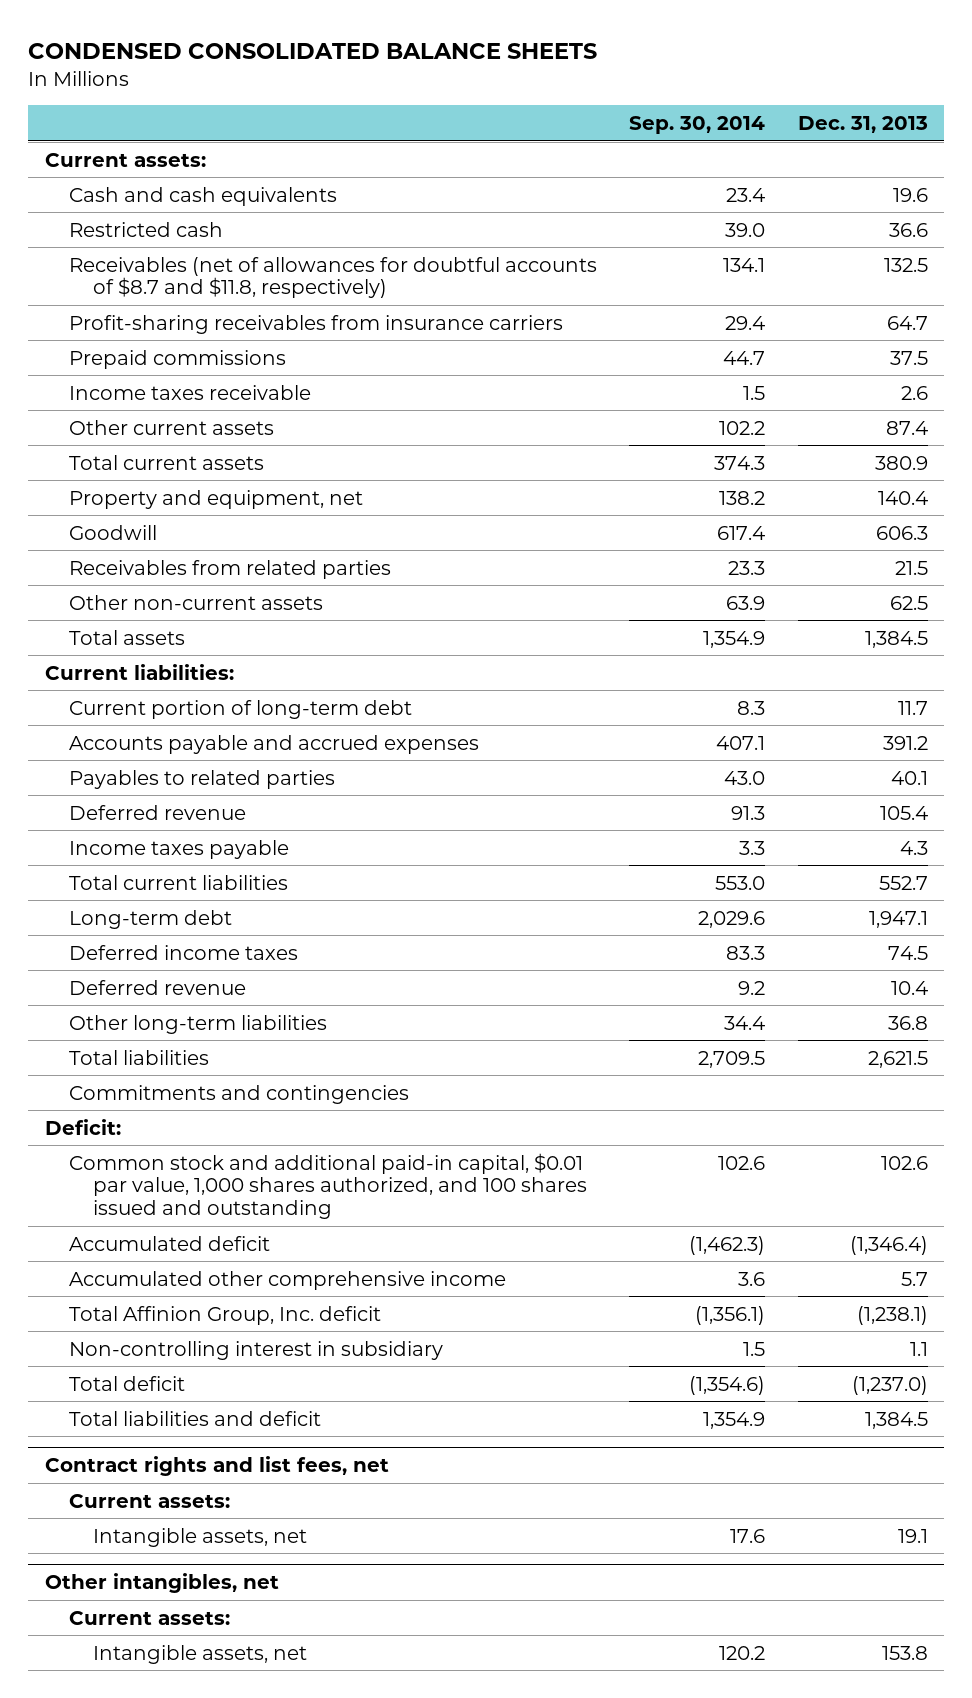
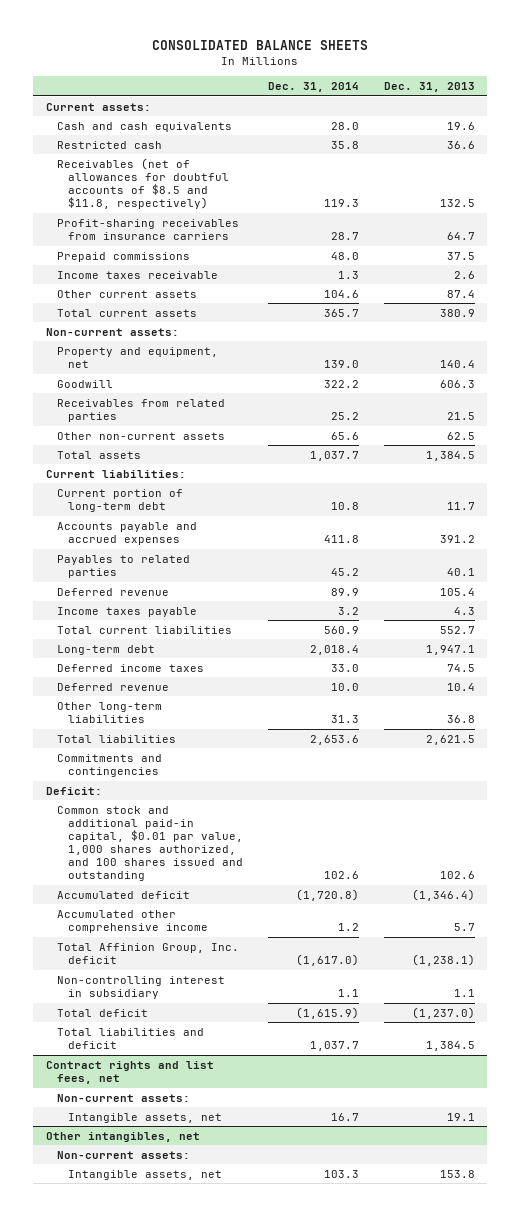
- CONDENSED CONSOLIDATED BALANCE SHEETS
+ CONSOLIDATED BALANCE SHEETS
- | Sep. 30, 2014 | Dec. 31, 2013
+ | Dec. 31, 2014 | Dec. 31, 2013
- Receivables (net of allowances for doubtful accounts of $8.7 and $11.8, respectively) | 134.1 | 132.5
+ Receivables (net of allowances for doubtful accounts of $8.5 and $11.8, respectively) | 119.3 | 132.5
+ Non-current assets:
@ Contract rights and list fees, net
- Current assets:
+ Non-current assets:
@ Other intangibles, net
- Current assets:
+ Non-current assets:

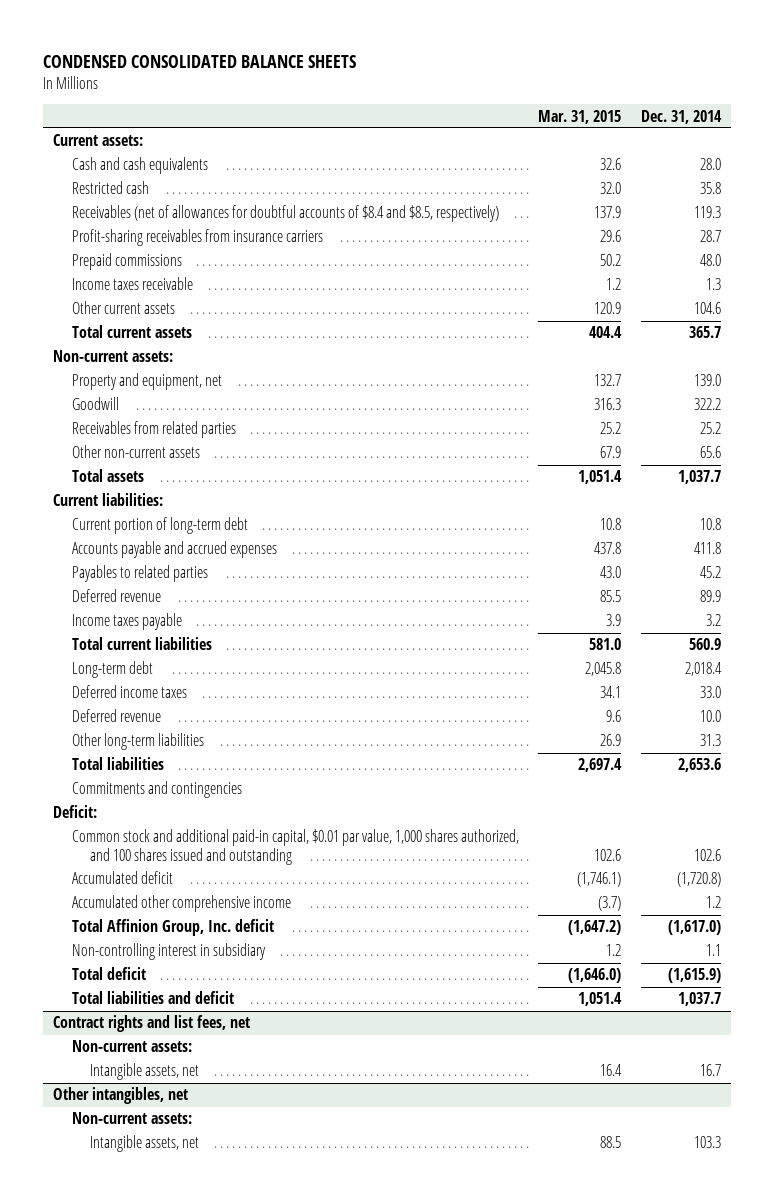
- CONSOLIDATED BALANCE SHEETS
+ CONDENSED CONSOLIDATED BALANCE SHEETS
- | Dec. 31, 2014 | Dec. 31, 2013
+ | Mar. 31, 2015 | Dec. 31, 2014
- Receivables (net of allowances for doubtful accounts of $8.5 and $11.8, respectively) | 119.3 | 132.5
+ Receivables (net of allowances for doubtful accounts of $8.4 and $8.5, respectively) | 137.9 | 119.3

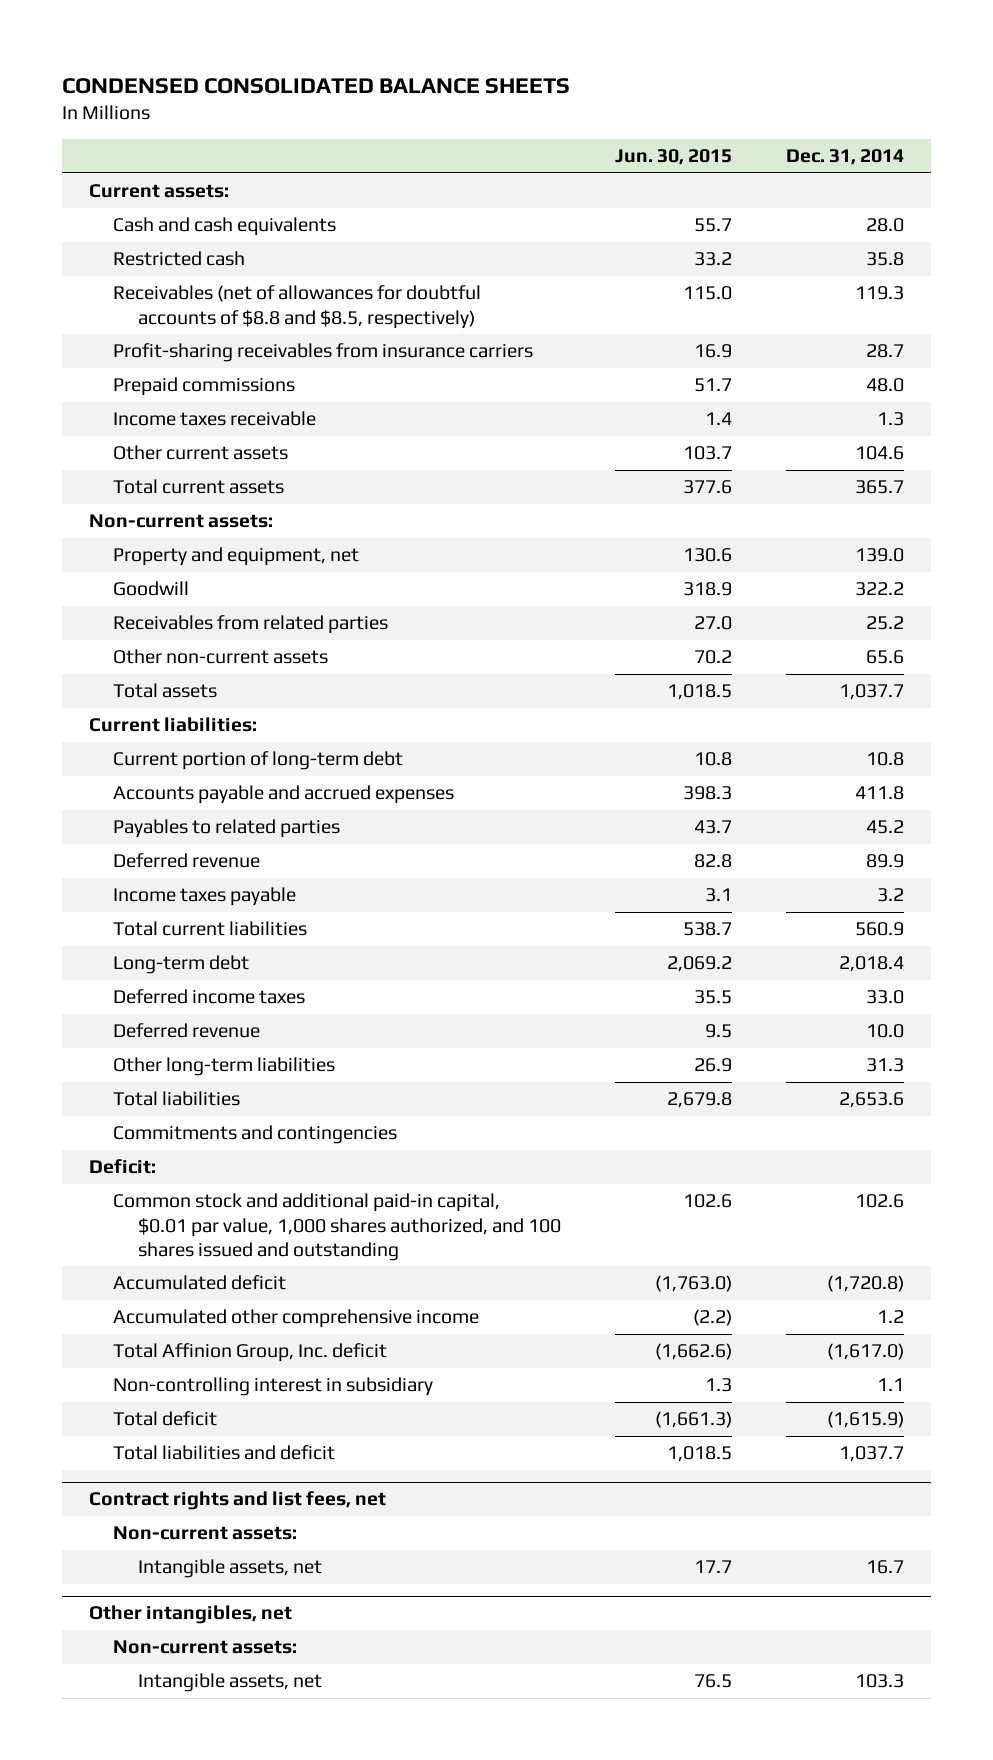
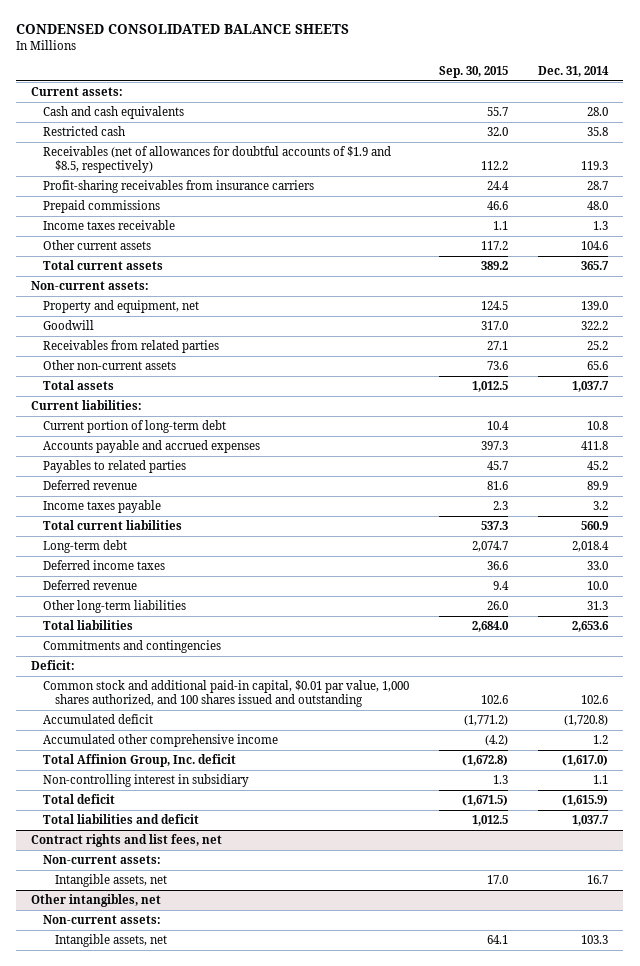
- | Jun. 30, 2015 | Dec. 31, 2014
+ | Sep. 30, 2015 | Dec. 31, 2014
- Receivables (net of allowances for doubtful accounts of $8.8 and $8.5, respectively) | 115.0 | 119.3
+ Receivables (net of allowances for doubtful accounts of $1.9 and $8.5, respectively) | 112.2 | 119.3

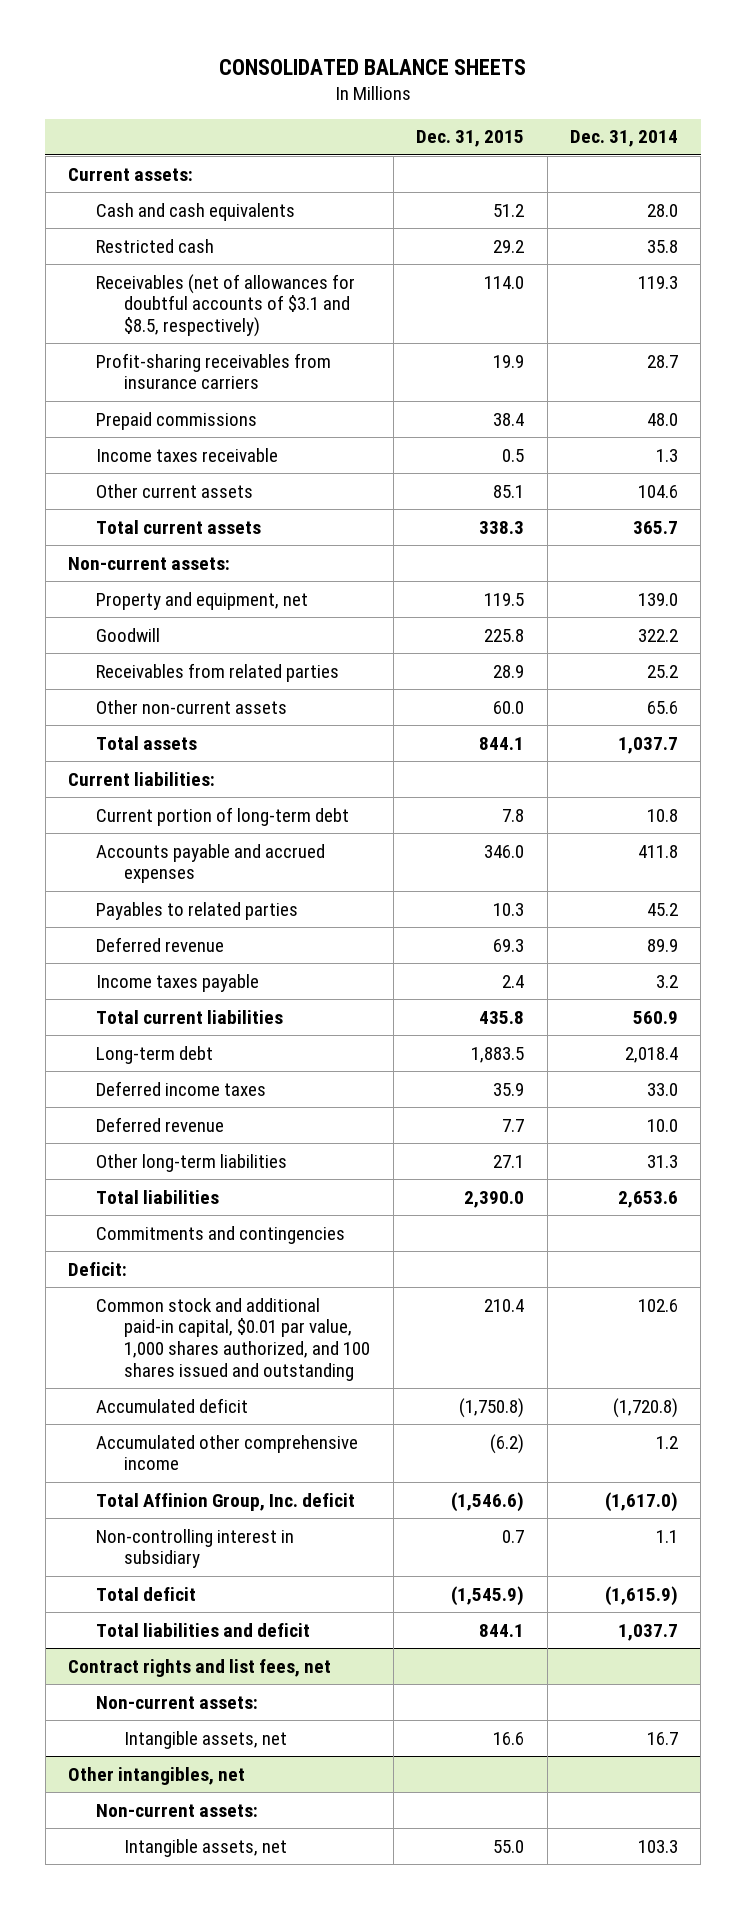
- CONDENSED CONSOLIDATED BALANCE SHEETS
+ CONSOLIDATED BALANCE SHEETS
- | Sep. 30, 2015 | Dec. 31, 2014
+ | Dec. 31, 2015 | Dec. 31, 2014
- Receivables (net of allowances for doubtful accounts of $1.9 and $8.5, respectively) | 112.2 | 119.3
+ Receivables (net of allowances for doubtful accounts of $3.1 and $8.5, respectively) | 114.0 | 119.3

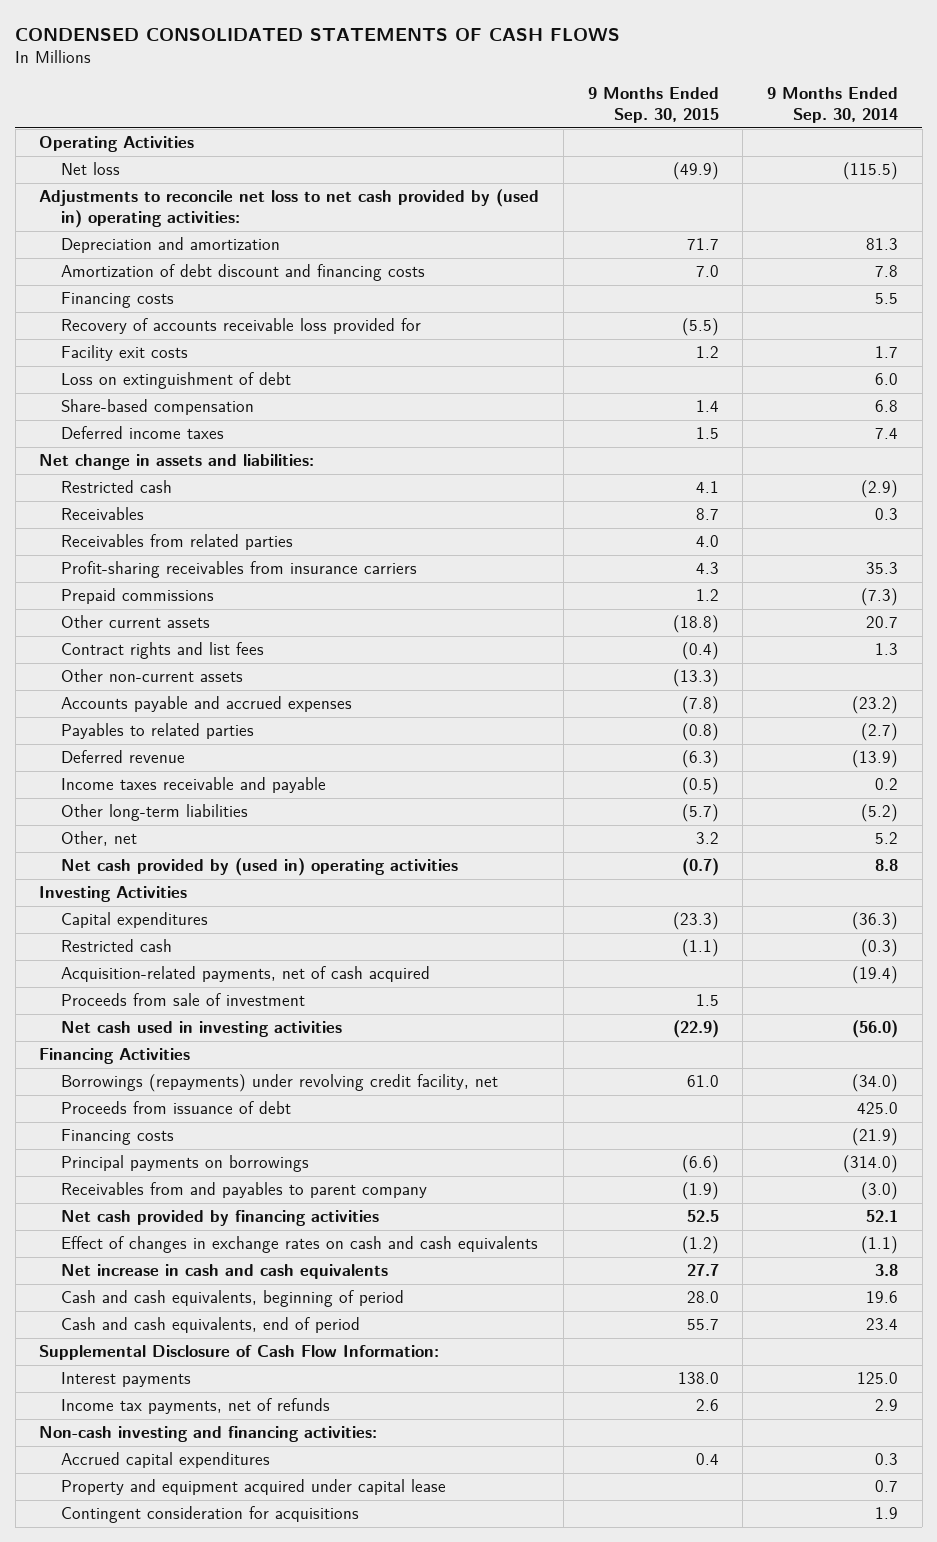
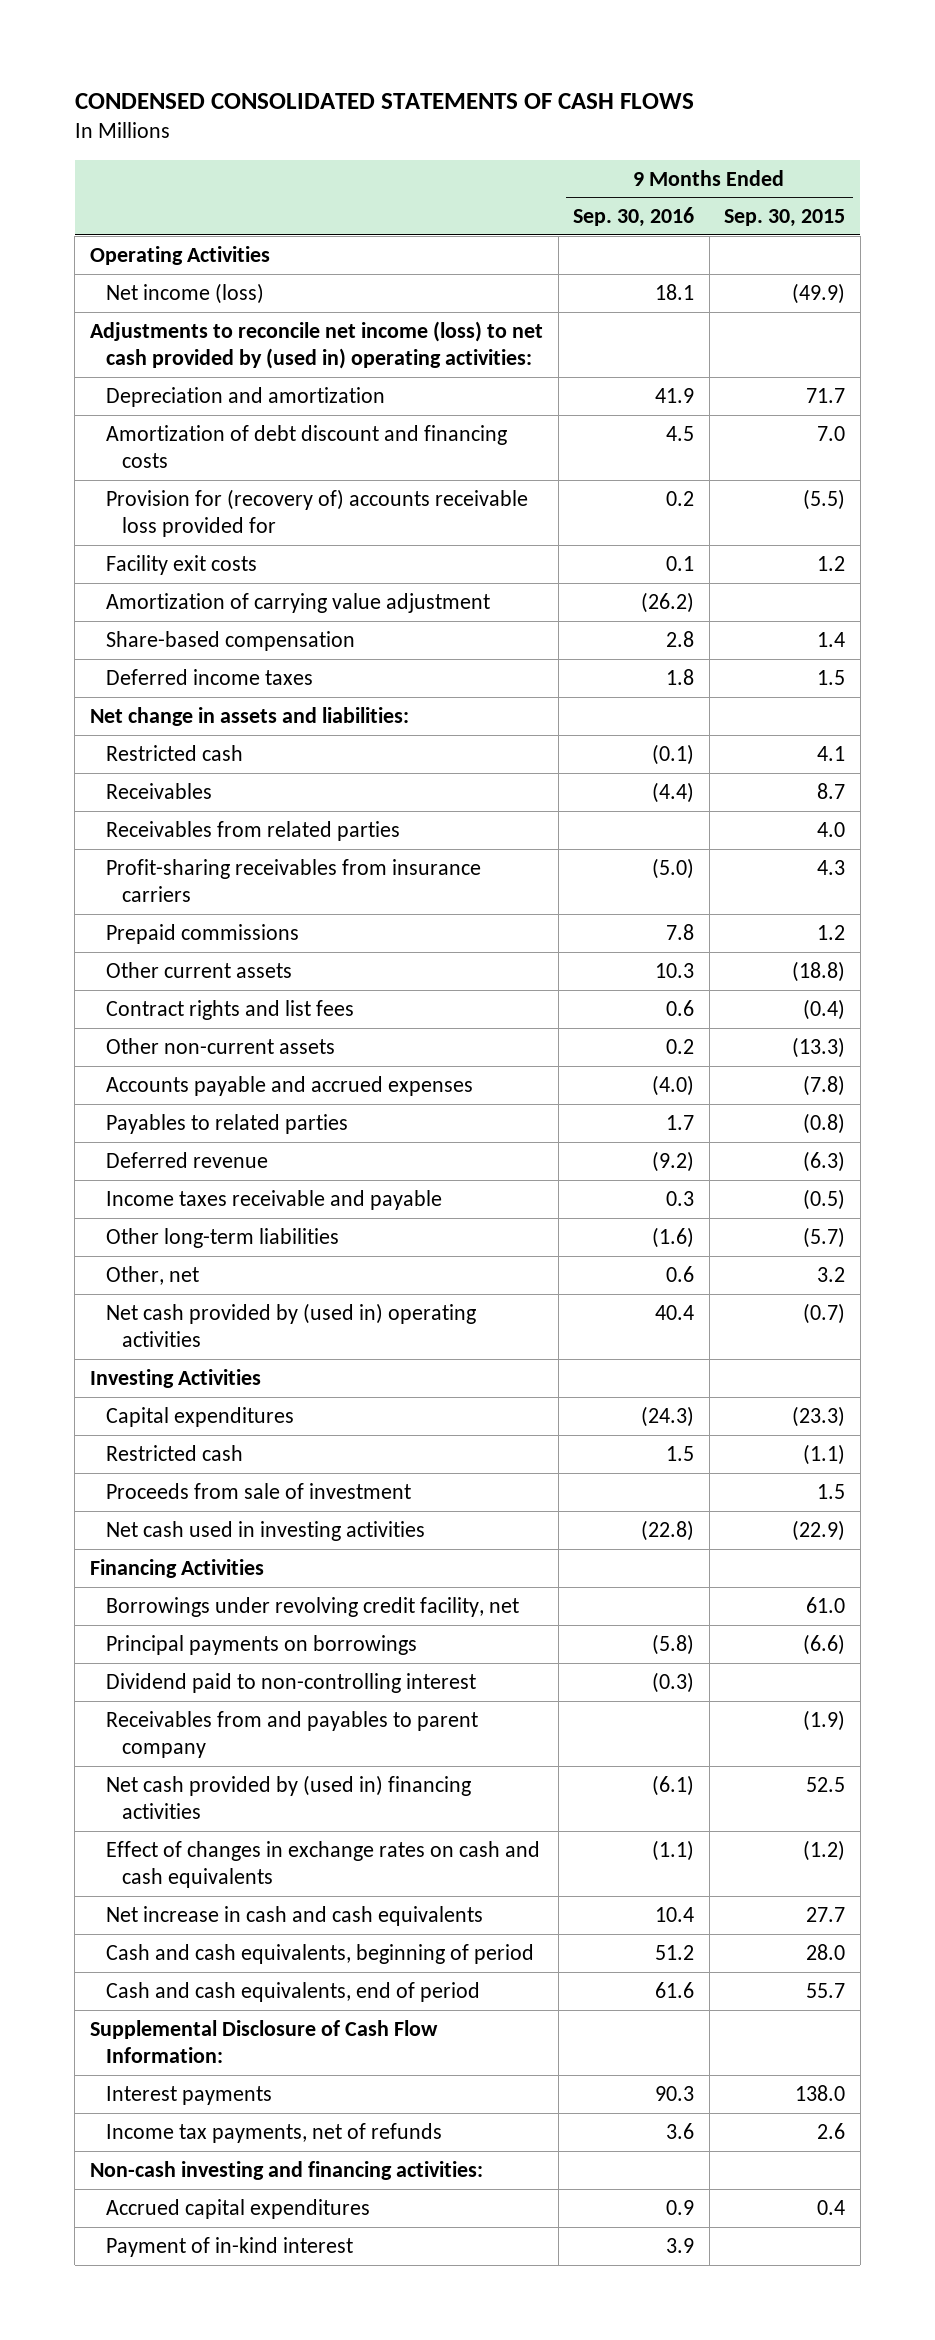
- | 9 Months Ended Sep. 30, 2015 | 9 Months Ended Sep. 30, 2014
+ | 9 Months Ended Sep. 30, 2016 | 9 Months Ended Sep. 30, 2015
- Net loss | (49.9) | (115.5)
- Adjustments to reconcile net loss to net cash provided by (used in) operating activities:
+ Net income (loss) | 18.1 | (49.9)
+ Adjustments to reconcile net income (loss) to net cash provided by (used in) operating activities:
- Financing costs | | 5.5
- Recovery of accounts receivable loss provided for | (5.5) |
+ Provision for (recovery of) accounts receivable loss provided for | 0.2 | (5.5)
- Loss on extinguishment of debt | | 6.0
+ Amortization of carrying value adjustment | (26.2) |
- Acquisition-related payments, net of cash acquired | | (19.4)
- Borrowings (repayments) under revolving credit facility, net | 61.0 | (34.0)
- Proceeds from issuance of debt | | 425.0
- Financing costs | | (21.9)
+ Borrowings under revolving credit facility, net | | 61.0
+ Dividend paid to non-controlling interest | (0.3) |
- Net cash provided by financing activities | 52.5 | 52.1
+ Net cash provided by (used in) financing activities | (6.1) | 52.5
- Property and equipment acquired under capital lease | | 0.7
- Contingent consideration for acquisitions | | 1.9
+ Payment of in-kind interest | 3.9 |

